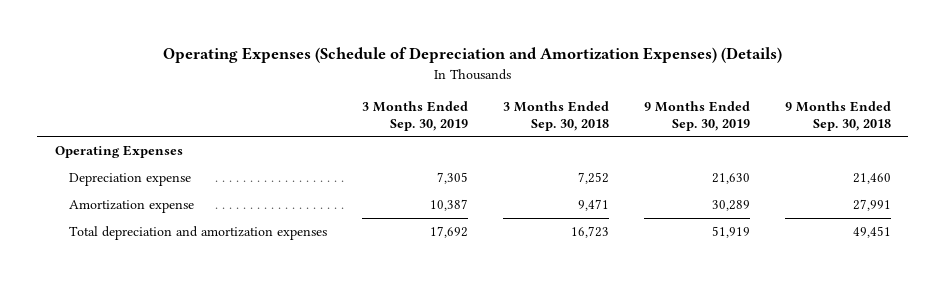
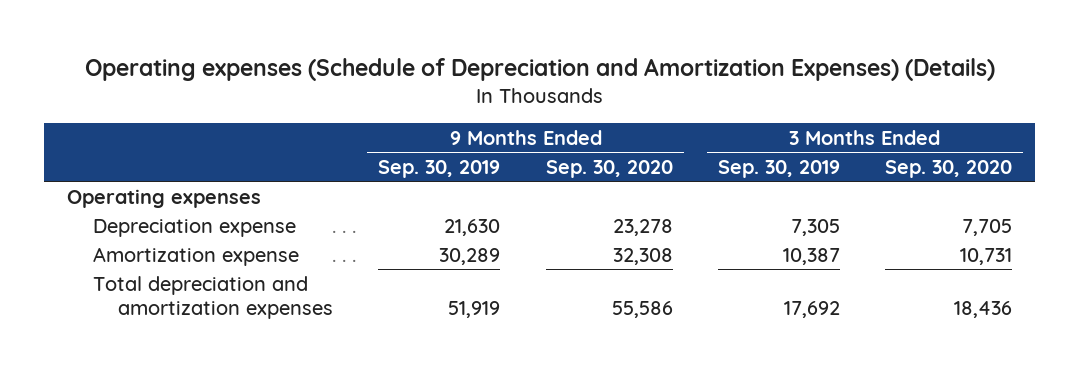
- Operating Expenses (Schedule of Depreciation and Amortization Expenses) (Details)
+ Operating expenses (Schedule of Depreciation and Amortization Expenses) (Details)
- | 3 Months Ended Sep. 30, 2019 | 3 Months Ended Sep. 30, 2018 | 9 Months Ended Sep. 30, 2019 | 9 Months Ended Sep. 30, 2018
+ | 9 Months Ended Sep. 30, 2019 | 9 Months Ended Sep. 30, 2020 | 3 Months Ended Sep. 30, 2019 | 3 Months Ended Sep. 30, 2020
- Operating Expenses
+ Operating expenses

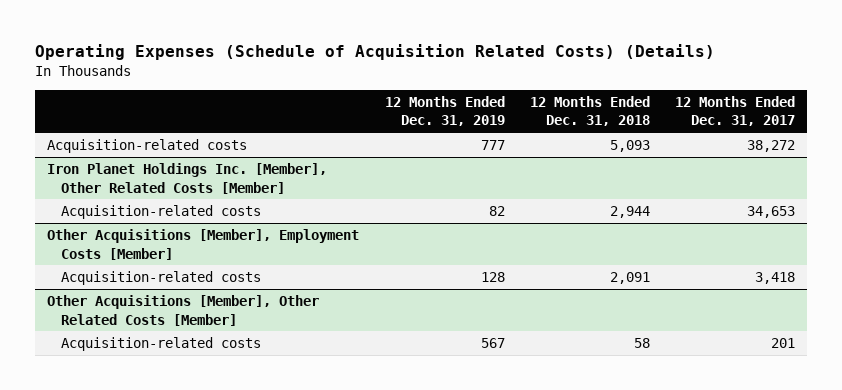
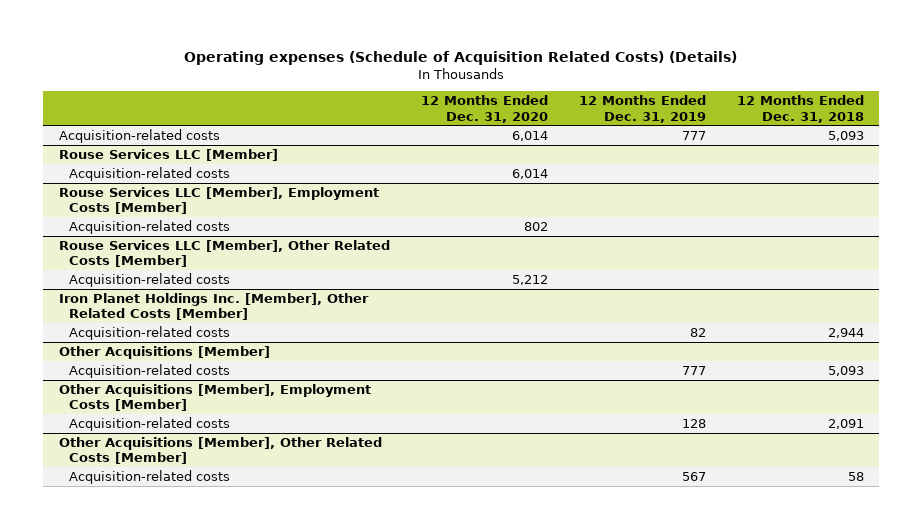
- Operating Expenses (Schedule of Acquisition Related Costs) (Details)
+ Operating expenses (Schedule of Acquisition Related Costs) (Details)
- | 12 Months Ended Dec. 31, 2019 | 12 Months Ended Dec. 31, 2018 | 12 Months Ended Dec. 31, 2017
+ | 12 Months Ended Dec. 31, 2020 | 12 Months Ended Dec. 31, 2019 | 12 Months Ended Dec. 31, 2018
+ Rouse Services LLC [Member]
+ Acquisition-related costs | 6,014 | |
+ Rouse Services LLC [Member], Employment Costs [Member]
+ Acquisition-related costs | 802 | |
+ Rouse Services LLC [Member], Other Related Costs [Member]
+ Acquisition-related costs | 5,212 | |
+ Other Acquisitions [Member]
+ Acquisition-related costs | | 777 | 5,093

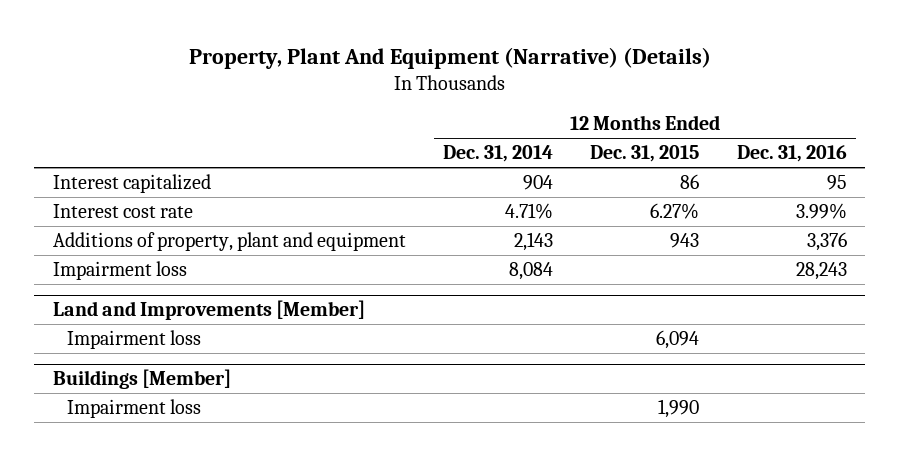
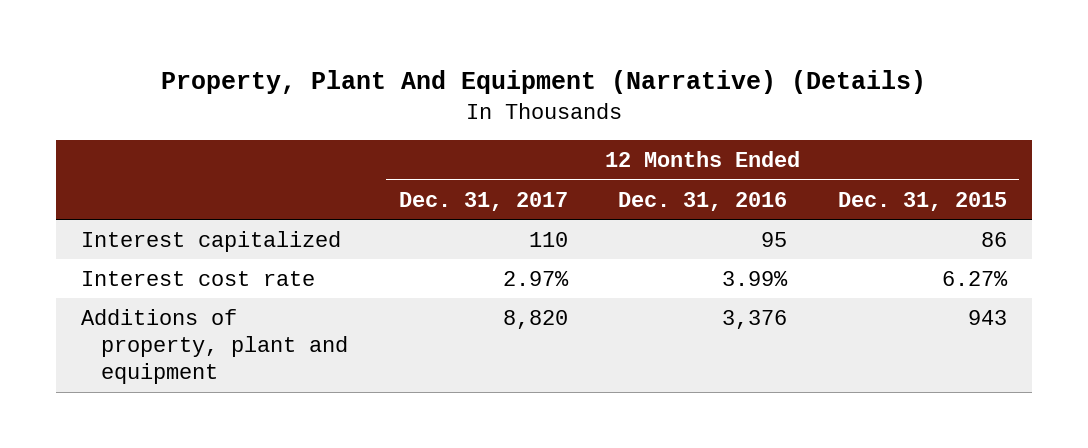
- | 12 Months Ended Dec. 31, 2014 | 12 Months Ended Dec. 31, 2015 | 12 Months Ended Dec. 31, 2016
+ | 12 Months Ended Dec. 31, 2017 | 12 Months Ended Dec. 31, 2016 | 12 Months Ended Dec. 31, 2015
- Impairment loss | 8,084 | | 28,243
- Land and Improvements [Member]
- Impairment loss | | 6,094 |
- Buildings [Member]
- Impairment loss | | 1,990 |

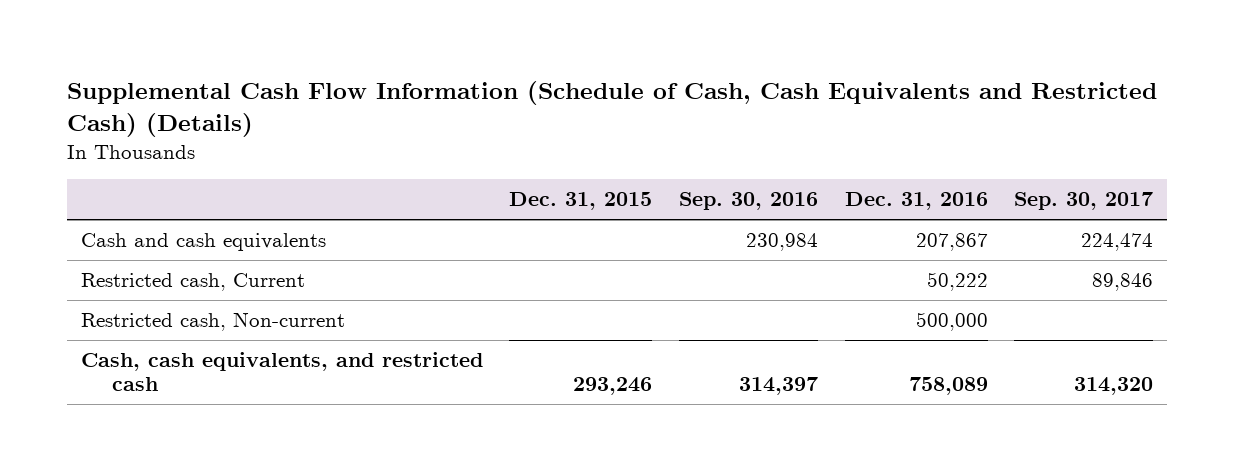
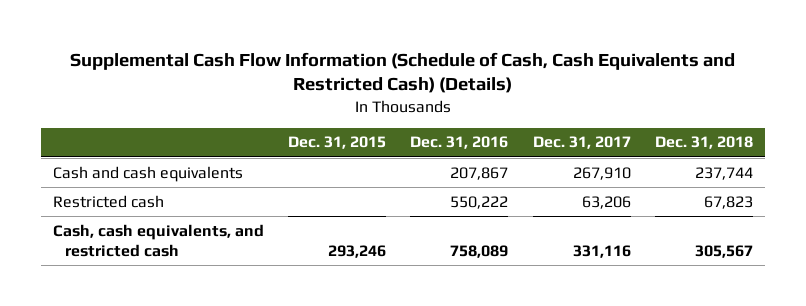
- | Dec. 31, 2015 | Sep. 30, 2016 | Dec. 31, 2016 | Sep. 30, 2017
+ | Dec. 31, 2015 | Dec. 31, 2016 | Dec. 31, 2017 | Dec. 31, 2018
- Restricted cash, Current | | | 50,222 | 89,846
- Restricted cash, Non-current | | | 500,000 |
+ Restricted cash | | 550,222 | 63,206 | 67,823

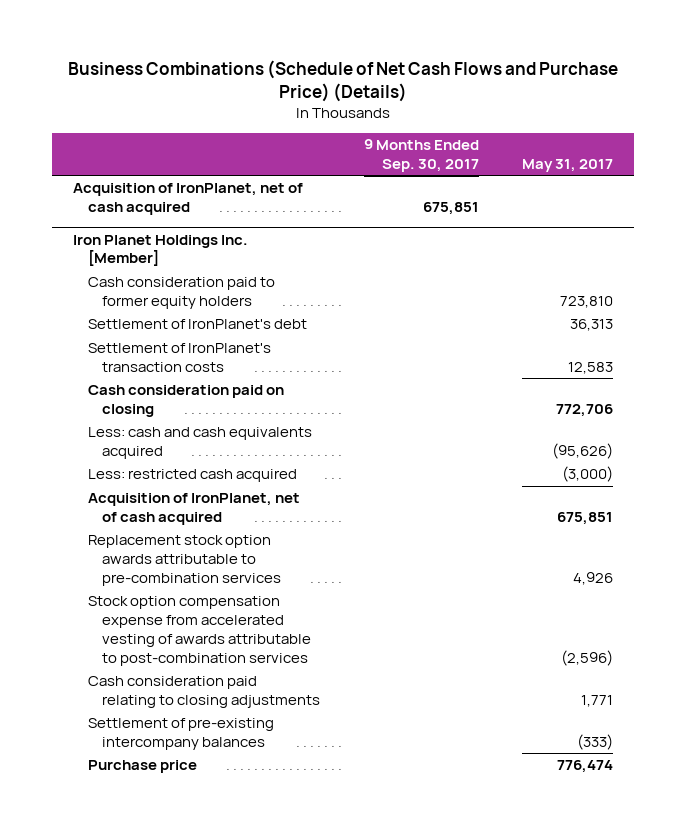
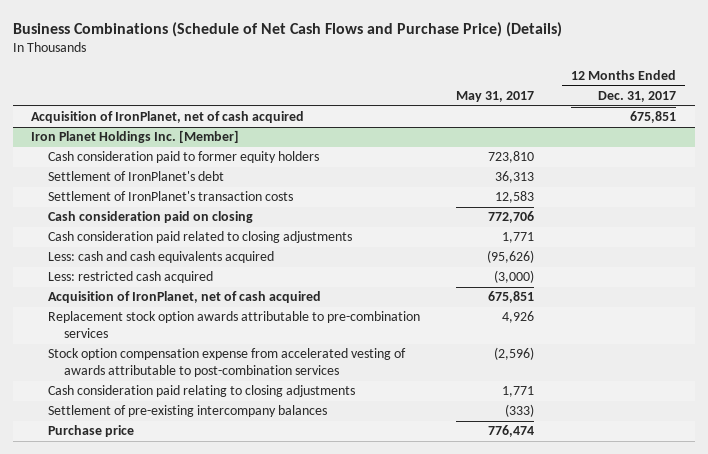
- | 9 Months Ended Sep. 30, 2017 | May 31, 2017
+ | May 31, 2017 | 12 Months Ended Dec. 31, 2017
@ Iron Planet Holdings Inc. [Member]
+ Cash consideration paid related to closing adjustments | 1,771 |

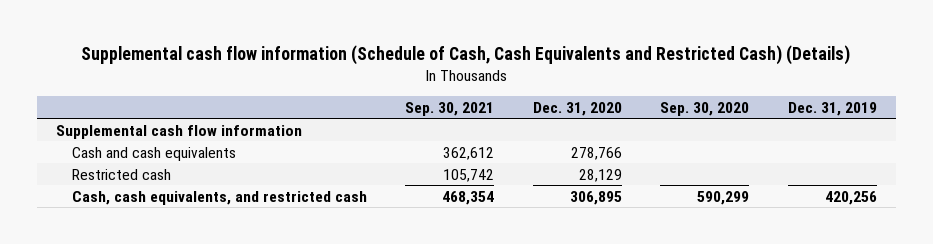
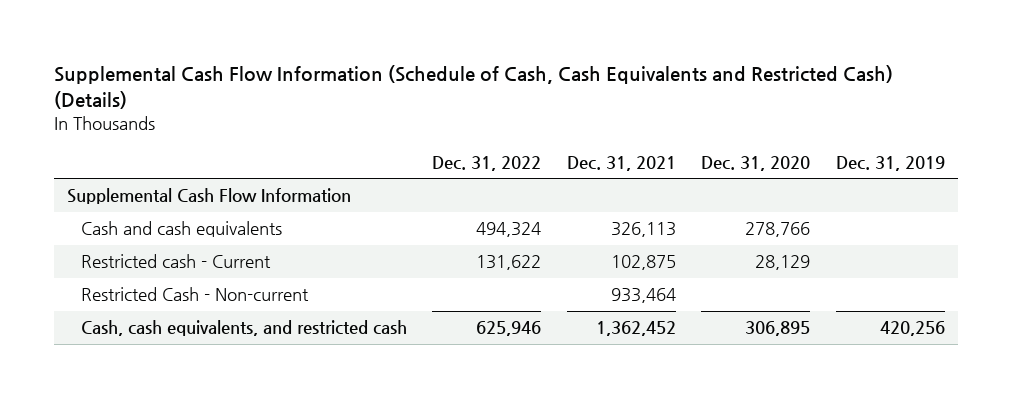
- Supplemental cash flow information (Schedule of Cash, Cash Equivalents and Restricted Cash) (Details)
+ Supplemental Cash Flow Information (Schedule of Cash, Cash Equivalents and Restricted Cash) (Details)
- | Sep. 30, 2021 | Dec. 31, 2020 | Sep. 30, 2020 | Dec. 31, 2019
+ | Dec. 31, 2022 | Dec. 31, 2021 | Dec. 31, 2020 | Dec. 31, 2019
- Supplemental cash flow information
+ Supplemental Cash Flow Information
- Restricted cash | 105,742 | 28,129 | |
+ Restricted cash - Current | 131,622 | 102,875 | 28,129 |
+ Restricted Cash - Non-current | | 933,464 | |

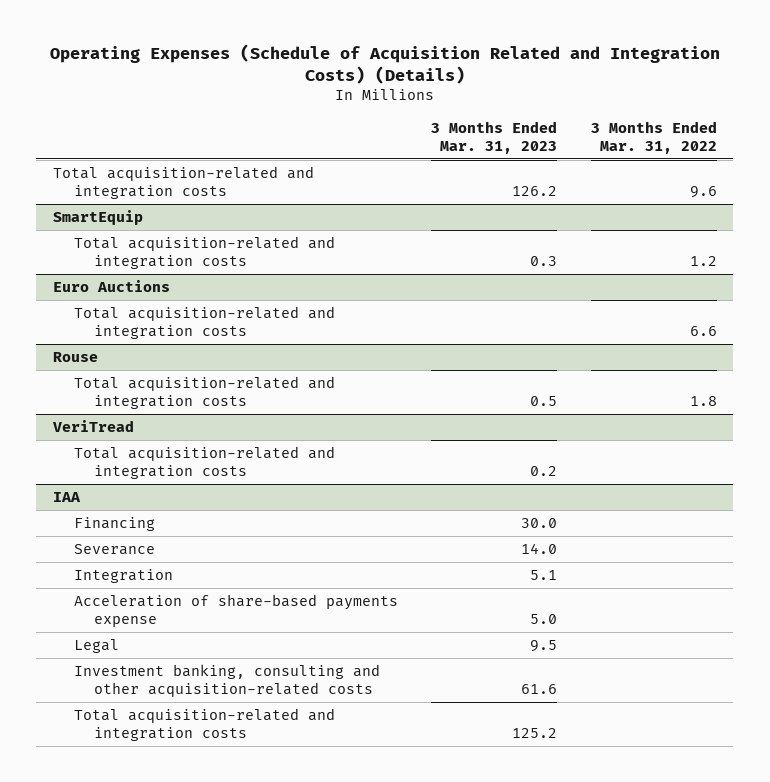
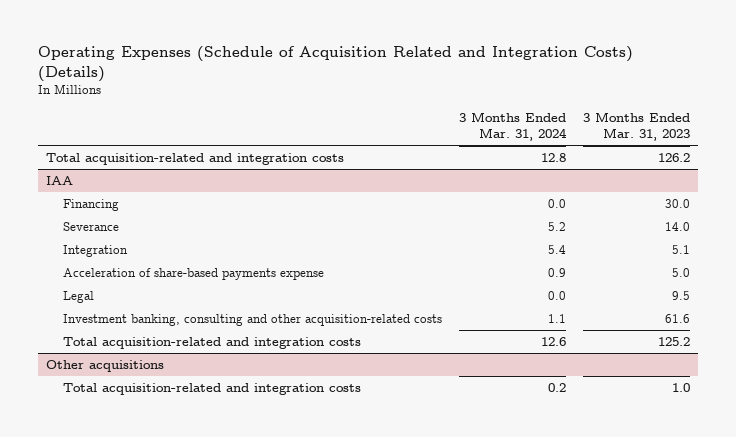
- | 3 Months Ended Mar. 31, 2023 | 3 Months Ended Mar. 31, 2022
+ | 3 Months Ended Mar. 31, 2024 | 3 Months Ended Mar. 31, 2023
- SmartEquip
- Total acquisition-related and integration costs | 0.3 | 1.2
- Euro Auctions
- Total acquisition-related and integration costs | | 6.6
- Rouse
- Total acquisition-related and integration costs | 0.5 | 1.8
- VeriTread
- Total acquisition-related and integration costs | 0.2 |
+ Other acquisitions
+ Total acquisition-related and integration costs | 0.2 | 1.0

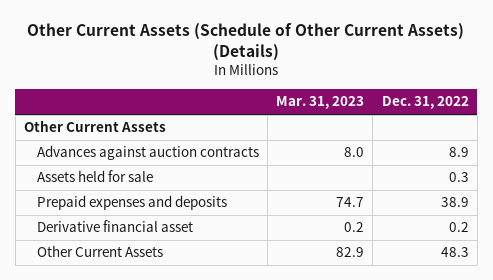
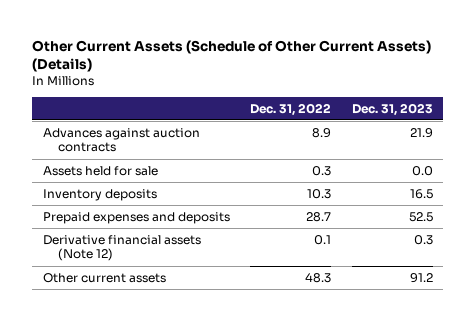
- | Mar. 31, 2023 | Dec. 31, 2022
+ | Dec. 31, 2022 | Dec. 31, 2023
- Other Current Assets
- Prepaid expenses and deposits | 74.7 | 38.9
- Derivative financial asset | 0.2 | 0.2
- Other Current Assets | 82.9 | 48.3
+ Inventory deposits | 10.3 | 16.5
+ Prepaid expenses and deposits | 28.7 | 52.5
+ Derivative financial assets (Note 12) | 0.1 | 0.3
+ Other current assets | 48.3 | 91.2

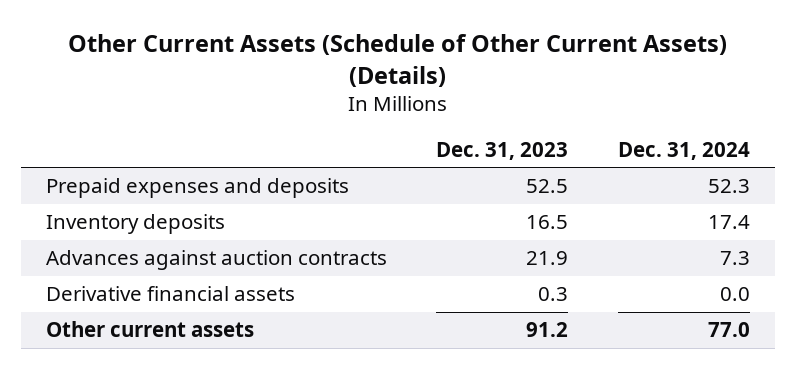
- | Dec. 31, 2022 | Dec. 31, 2023
+ | Dec. 31, 2023 | Dec. 31, 2024
- Assets held for sale | 0.3 | 0.0
- Derivative financial assets (Note 12) | 0.1 | 0.3
moved down: Inventory deposits | 16.5 | 17.4
moved down: Advances against auction contracts | 21.9 | 7.3
+ Derivative financial assets | 0.3 | 0.0

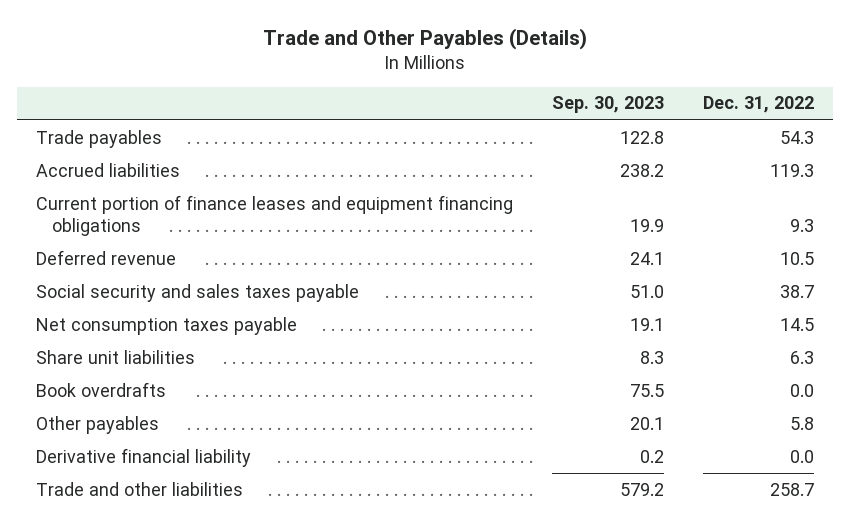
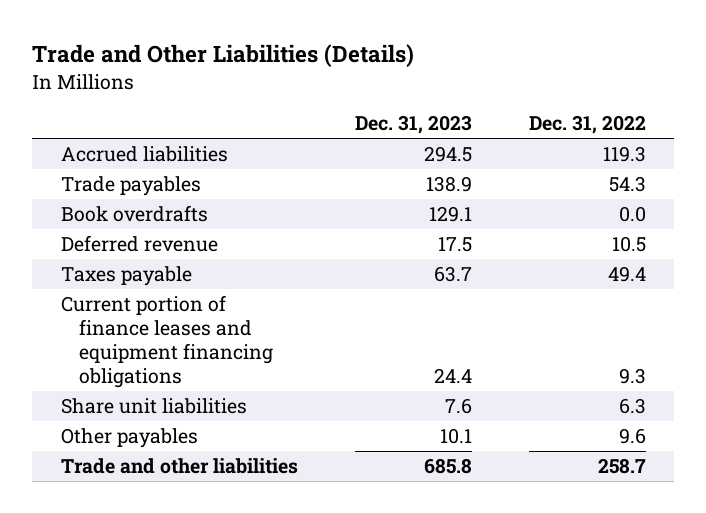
- Trade and Other Payables (Details)
+ Trade and Other Liabilities (Details)
- | Sep. 30, 2023 | Dec. 31, 2022
+ | Dec. 31, 2023 | Dec. 31, 2022
moved down: Trade payables | 138.9 | 54.3
moved up: Book overdrafts | 129.1 | 0.0
- Social security and sales taxes payable | 51.0 | 38.7
- Net consumption taxes payable | 19.1 | 14.5
+ Taxes payable | 63.7 | 49.4
moved down: Current portion of finance leases and equipment financing obligations | 24.4 | 9.3
- Other payables | 20.1 | 5.8
- Derivative financial liability | 0.2 | 0.0
+ Other payables | 10.1 | 9.6

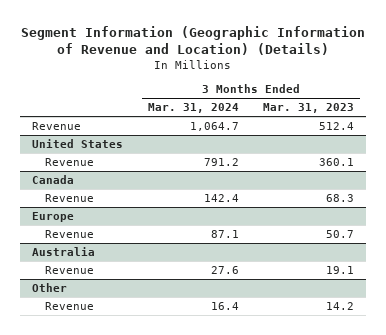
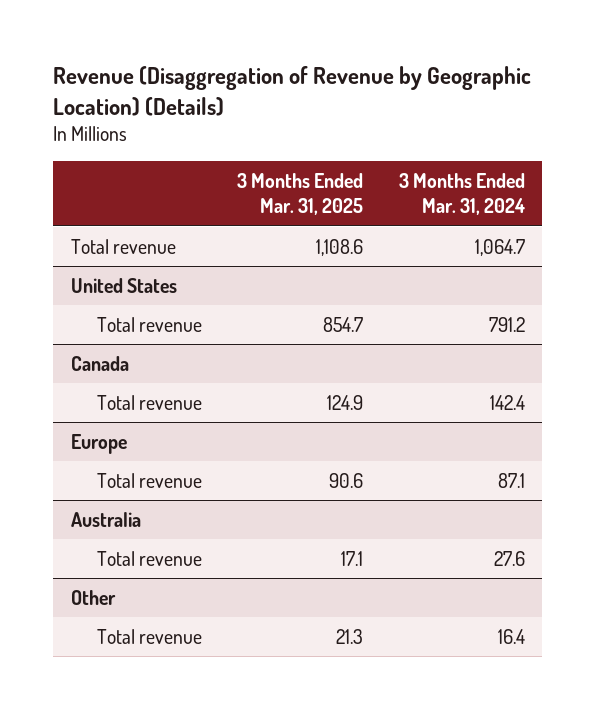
- Segment Information (Geographic Information of Revenue and Location) (Details)
+ Revenue (Disaggregation of Revenue by Geographic Location) (Details)
- | 3 Months Ended Mar. 31, 2024 | 3 Months Ended Mar. 31, 2023
+ | 3 Months Ended Mar. 31, 2025 | 3 Months Ended Mar. 31, 2024
- Revenue | 1,064.7 | 512.4
+ Total revenue | 1,108.6 | 1,064.7
@ United States
- Revenue | 791.2 | 360.1
+ Total revenue | 854.7 | 791.2
@ Canada
- Revenue | 142.4 | 68.3
+ Total revenue | 124.9 | 142.4
@ Europe
- Revenue | 87.1 | 50.7
+ Total revenue | 90.6 | 87.1
@ Australia
- Revenue | 27.6 | 19.1
+ Total revenue | 17.1 | 27.6
@ Other
- Revenue | 16.4 | 14.2
+ Total revenue | 21.3 | 16.4

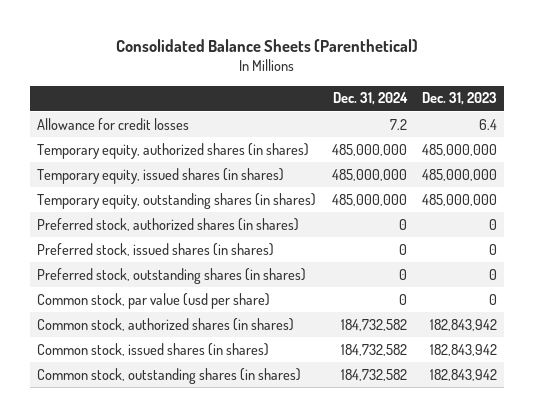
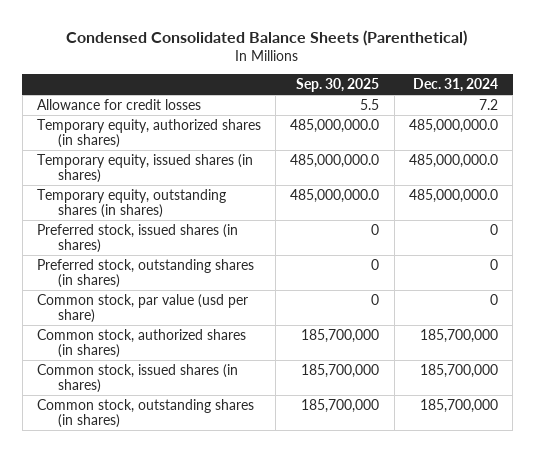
- Consolidated Balance Sheets (Parenthetical)
+ Condensed Consolidated Balance Sheets (Parenthetical)
- | Dec. 31, 2024 | Dec. 31, 2023
+ | Sep. 30, 2025 | Dec. 31, 2024
- Temporary equity, authorized shares (in shares) | 485,000,000 | 485,000,000
- Temporary equity, issued shares (in shares) | 485,000,000 | 485,000,000
- Temporary equity, outstanding shares (in shares) | 485,000,000 | 485,000,000
- Preferred stock, authorized shares (in shares) | 0 | 0
+ Temporary equity, authorized shares (in shares) | 485,000,000.0 | 485,000,000.0
+ Temporary equity, issued shares (in shares) | 485,000,000.0 | 485,000,000.0
+ Temporary equity, outstanding shares (in shares) | 485,000,000.0 | 485,000,000.0
- Common stock, authorized shares (in shares) | 184,732,582 | 182,843,942
- Common stock, issued shares (in shares) | 184,732,582 | 182,843,942
- Common stock, outstanding shares (in shares) | 184,732,582 | 182,843,942
+ Common stock, authorized shares (in shares) | 185,700,000 | 185,700,000
+ Common stock, issued shares (in shares) | 185,700,000 | 185,700,000
+ Common stock, outstanding shares (in shares) | 185,700,000 | 185,700,000

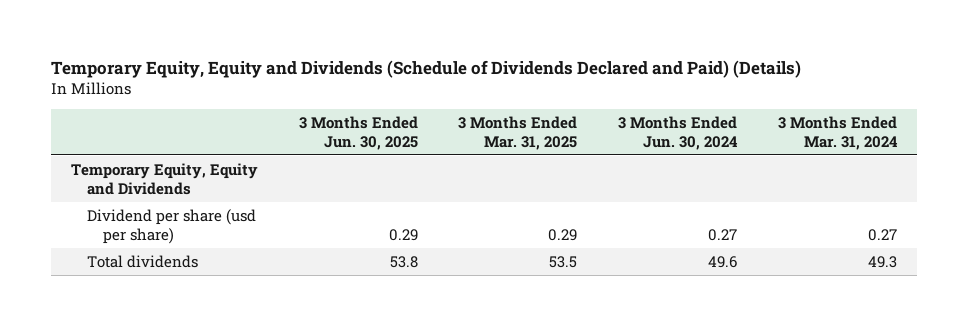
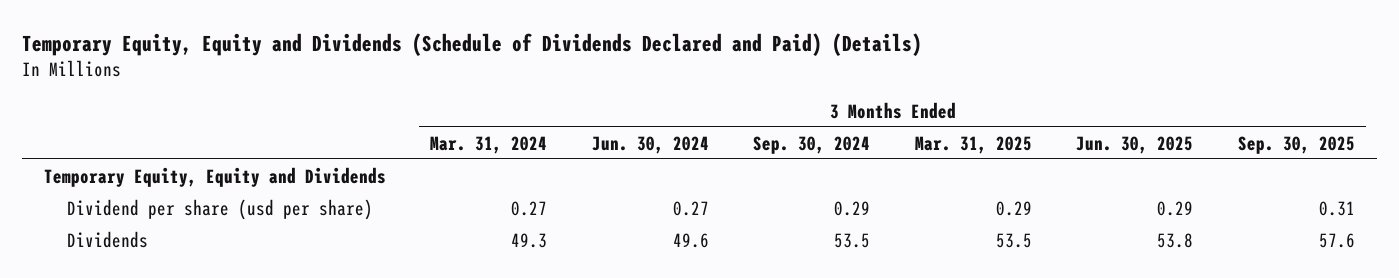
- | 3 Months Ended Jun. 30, 2025 | 3 Months Ended Mar. 31, 2025 | 3 Months Ended Jun. 30, 2024 | 3 Months Ended Mar. 31, 2024
+ | 3 Months Ended Mar. 31, 2024 | 3 Months Ended Jun. 30, 2024 | 3 Months Ended Sep. 30, 2024 | 3 Months Ended Mar. 31, 2025 | 3 Months Ended Jun. 30, 2025 | 3 Months Ended Sep. 30, 2025
- Total dividends | 53.8 | 53.5 | 49.6 | 49.3
+ Dividends | 49.3 | 49.6 | 53.5 | 53.5 | 53.8 | 57.6

